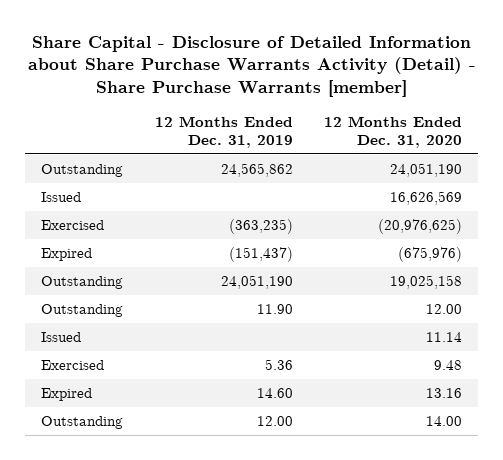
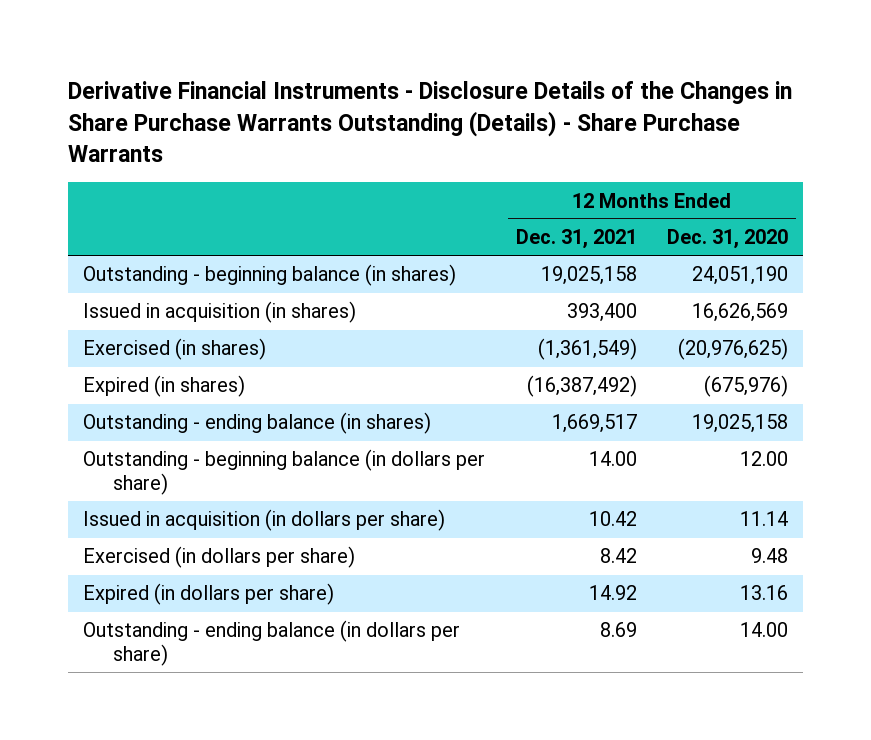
- Share Capital - Disclosure of Detailed Information about Share Purchase Warrants Activity (Detail) - Share Purchase Warrants [member]
+ Derivative Financial Instruments - Disclosure Details of the Changes in Share Purchase Warrants Outstanding (Details) - Share Purchase Warrants
- | 12 Months Ended Dec. 31, 2019 | 12 Months Ended Dec. 31, 2020
+ | 12 Months Ended Dec. 31, 2021 | 12 Months Ended Dec. 31, 2020
- Outstanding | 24,565,862 | 24,051,190
- Issued | | 16,626,569
- Exercised | (363,235) | (20,976,625)
- Expired | (151,437) | (675,976)
- Outstanding | 24,051,190 | 19,025,158
- Outstanding | 11.90 | 12.00
- Issued | | 11.14
- Exercised | 5.36 | 9.48
- Expired | 14.60 | 13.16
- Outstanding | 12.00 | 14.00
+ Outstanding - beginning balance (in shares) | 19,025,158 | 24,051,190
+ Issued in acquisition (in shares) | 393,400 | 16,626,569
+ Exercised (in shares) | (1,361,549) | (20,976,625)
+ Expired (in shares) | (16,387,492) | (675,976)
+ Outstanding - ending balance (in shares) | 1,669,517 | 19,025,158
+ Outstanding - beginning balance (in dollars per share) | 14.00 | 12.00
+ Issued in acquisition (in dollars per share) | 10.42 | 11.14
+ Exercised (in dollars per share) | 8.42 | 9.48
+ Expired (in dollars per share) | 14.92 | 13.16
+ Outstanding - ending balance (in dollars per share) | 8.69 | 14.00

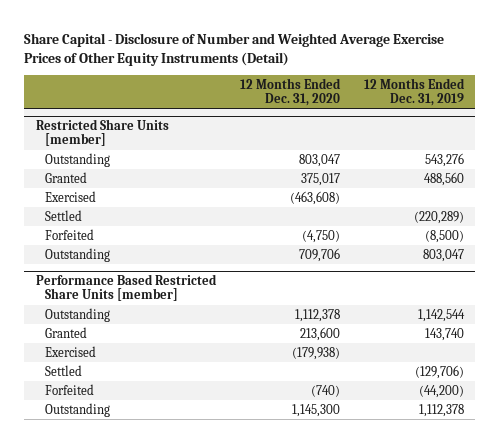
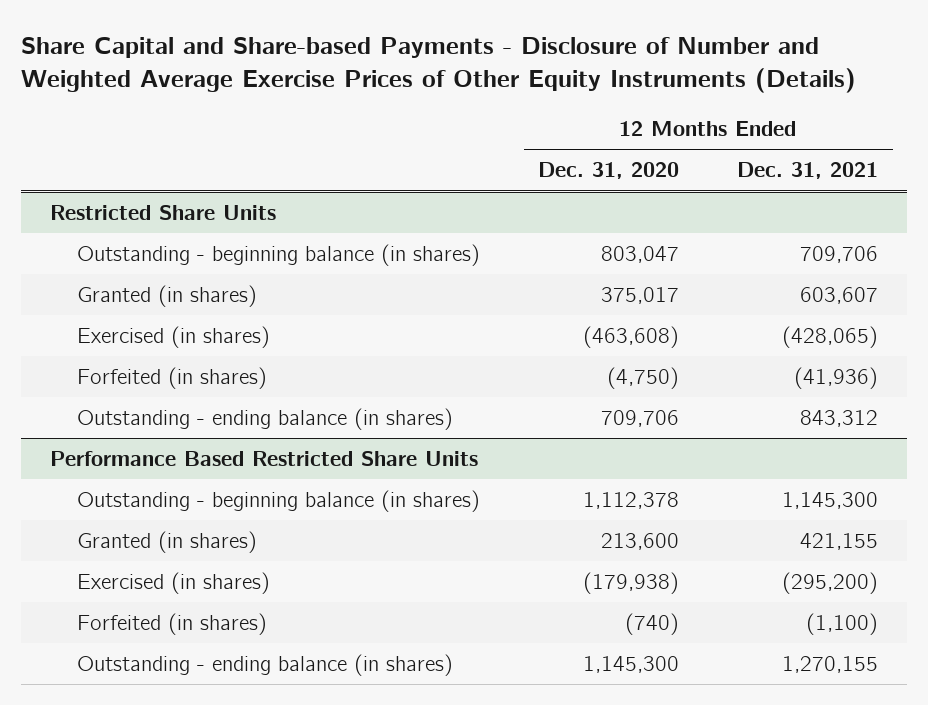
- Share Capital - Disclosure of Number and Weighted Average Exercise Prices of Other Equity Instruments (Detail)
+ Share Capital and Share-based Payments - Disclosure of Number and Weighted Average Exercise Prices of Other Equity Instruments (Details)
- | 12 Months Ended Dec. 31, 2020 | 12 Months Ended Dec. 31, 2019
+ | 12 Months Ended Dec. 31, 2020 | 12 Months Ended Dec. 31, 2021
- Restricted Share Units [member]
- Outstanding | 803,047 | 543,276
- Granted | 375,017 | 488,560
- Exercised | (463,608) |
- Settled | | (220,289)
- Forfeited | (4,750) | (8,500)
- Outstanding | 709,706 | 803,047
- Performance Based Restricted Share Units [member]
- Outstanding | 1,112,378 | 1,142,544
- Granted | 213,600 | 143,740
- Exercised | (179,938) |
- Settled | | (129,706)
- Forfeited | (740) | (44,200)
- Outstanding | 1,145,300 | 1,112,378
+ Restricted Share Units
+ Outstanding - beginning balance (in shares) | 803,047 | 709,706
+ Granted (in shares) | 375,017 | 603,607
+ Exercised (in shares) | (463,608) | (428,065)
+ Forfeited (in shares) | (4,750) | (41,936)
+ Outstanding - ending balance (in shares) | 709,706 | 843,312
+ Performance Based Restricted Share Units
+ Outstanding - beginning balance (in shares) | 1,112,378 | 1,145,300
+ Granted (in shares) | 213,600 | 421,155
+ Exercised (in shares) | (179,938) | (295,200)
+ Forfeited (in shares) | (740) | (1,100)
+ Outstanding - ending balance (in shares) | 1,145,300 | 1,270,155

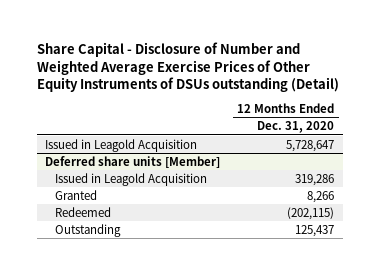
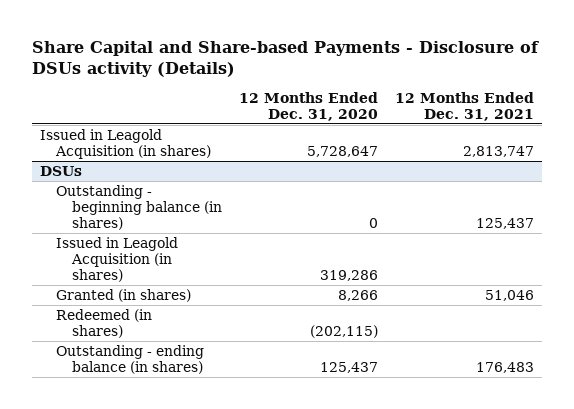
- Share Capital - Disclosure of Number and Weighted Average Exercise Prices of Other Equity Instruments of DSUs outstanding (Detail)
+ Share Capital and Share-based Payments - Disclosure of DSUs activity (Details)
- | 12 Months Ended Dec. 31, 2020
+ | 12 Months Ended Dec. 31, 2020 | 12 Months Ended Dec. 31, 2021
- Issued in Leagold Acquisition | 5,728,647
- Deferred share units [Member]
- Issued in Leagold Acquisition | 319,286
- Granted | 8,266
- Redeemed | (202,115)
- Outstanding | 125,437
+ Issued in Leagold Acquisition (in shares) | 5,728,647 | 2,813,747
+ DSUs
+ Outstanding - beginning balance (in shares) | 0 | 125,437
+ Issued in Leagold Acquisition (in shares) | 319,286 |
+ Granted (in shares) | 8,266 | 51,046
+ Redeemed (in shares) | (202,115) |
+ Outstanding - ending balance (in shares) | 125,437 | 176,483

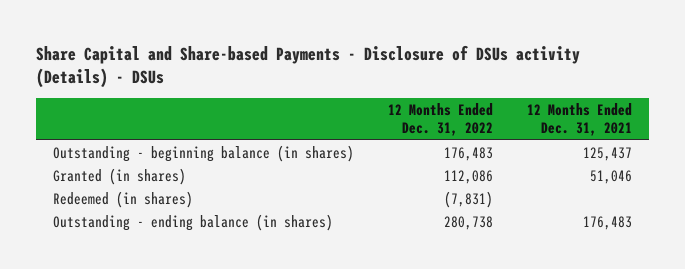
- Share Capital and Share-based Payments - Disclosure of DSUs activity (Details)
+ Share Capital and Share-based Payments - Disclosure of DSUs activity (Details) - DSUs
- | 12 Months Ended Dec. 31, 2020 | 12 Months Ended Dec. 31, 2021
+ | 12 Months Ended Dec. 31, 2022 | 12 Months Ended Dec. 31, 2021
- Issued in Leagold Acquisition (in shares) | 5,728,647 | 2,813,747
- DSUs
- Issued in Leagold Acquisition (in shares) | 319,286 |

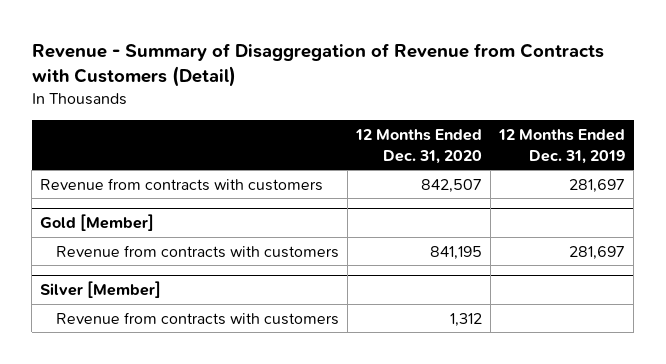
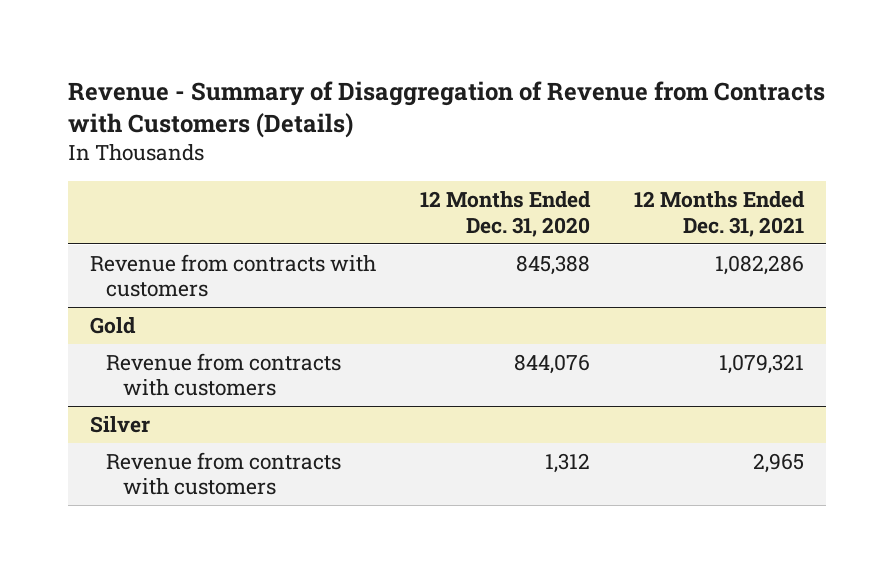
- Revenue - Summary of Disaggregation of Revenue from Contracts with Customers (Detail)
+ Revenue - Summary of Disaggregation of Revenue from Contracts with Customers (Details)
- | 12 Months Ended Dec. 31, 2020 | 12 Months Ended Dec. 31, 2019
+ | 12 Months Ended Dec. 31, 2020 | 12 Months Ended Dec. 31, 2021
- Revenue from contracts with customers | 842,507 | 281,697
- Gold [Member]
- Revenue from contracts with customers | 841,195 | 281,697
- Silver [Member]
+ Revenue from contracts with customers | 845,388 | 1,082,286
+ Gold
+ Revenue from contracts with customers | 844,076 | 1,079,321
+ Silver

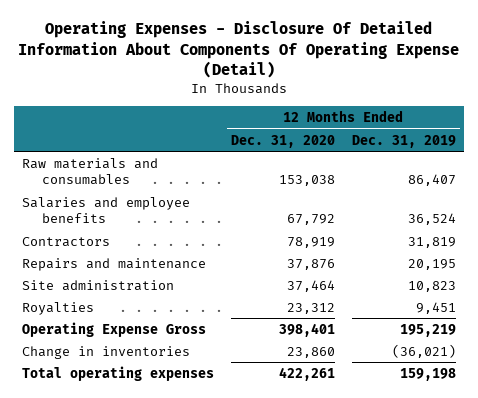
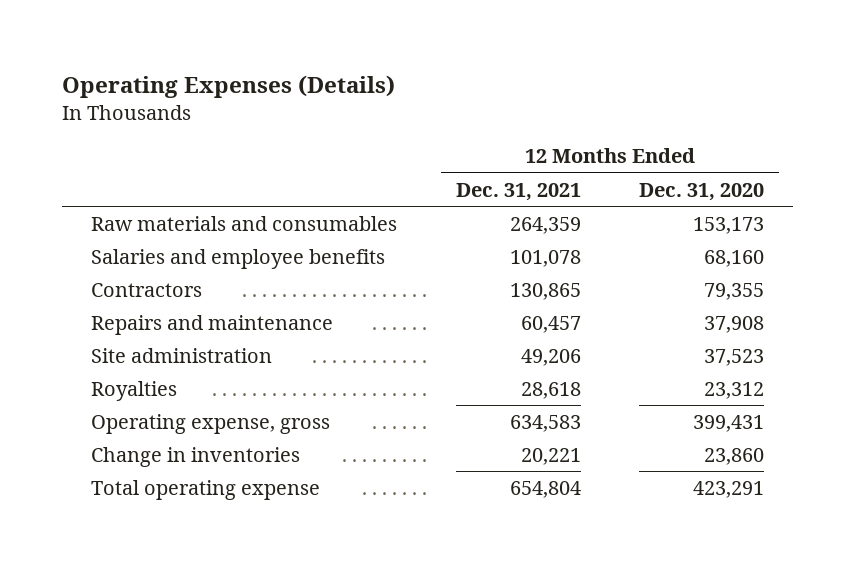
- Operating Expenses - Disclosure Of Detailed Information About Components Of Operating Expense (Detail)
+ Operating Expenses (Details)
- | 12 Months Ended Dec. 31, 2020 | 12 Months Ended Dec. 31, 2019
+ | 12 Months Ended Dec. 31, 2021 | 12 Months Ended Dec. 31, 2020
- Raw materials and consumables | 153,038 | 86,407
- Salaries and employee benefits | 67,792 | 36,524
- Contractors | 78,919 | 31,819
- Repairs and maintenance | 37,876 | 20,195
- Site administration | 37,464 | 10,823
+ Raw materials and consumables | 264,359 | 153,173
+ Salaries and employee benefits | 101,078 | 68,160
+ Contractors | 130,865 | 79,355
+ Repairs and maintenance | 60,457 | 37,908
+ Site administration | 49,206 | 37,523
- Operating Expense Gross | 398,401 | 195,219
+ Operating expense, gross | 634,583 | 399,431
- Total operating expenses | 422,261 | 159,198
+ Total operating expense | 654,804 | 423,291

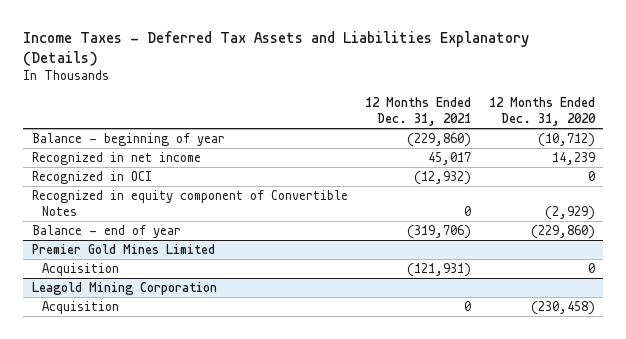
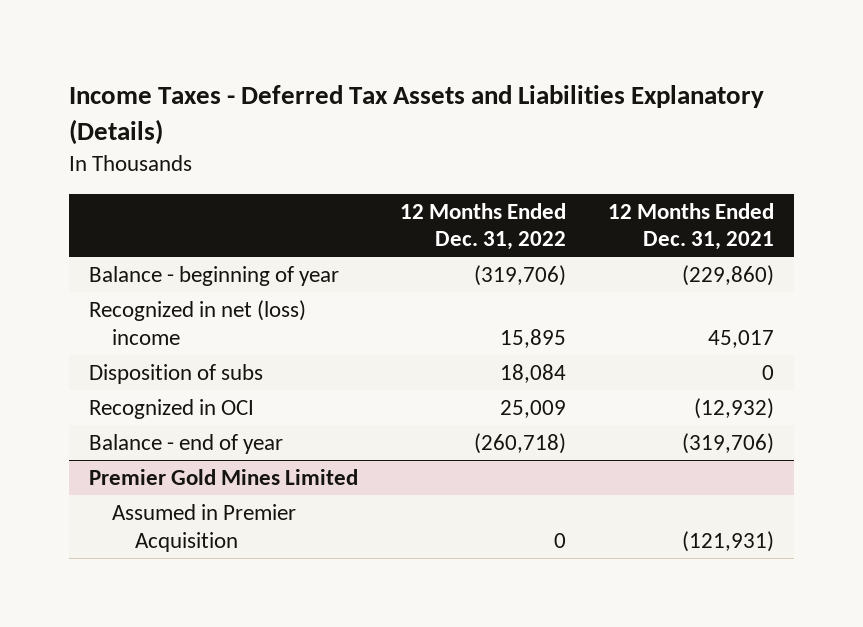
- | 12 Months Ended Dec. 31, 2021 | 12 Months Ended Dec. 31, 2020
+ | 12 Months Ended Dec. 31, 2022 | 12 Months Ended Dec. 31, 2021
- Recognized in net income | 45,017 | 14,239
+ Recognized in net (loss) income | 15,895 | 45,017
+ Disposition of subs | 18,084 | 0
- Recognized in equity component of Convertible Notes | 0 | (2,929)
@ Premier Gold Mines Limited
- Acquisition | (121,931) | 0
- Leagold Mining Corporation
- Acquisition | 0 | (230,458)
@ Premier Gold Mines Limited
+ Assumed in Premier Acquisition | 0 | (121,931)

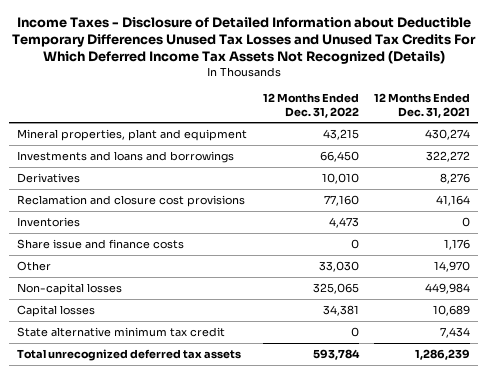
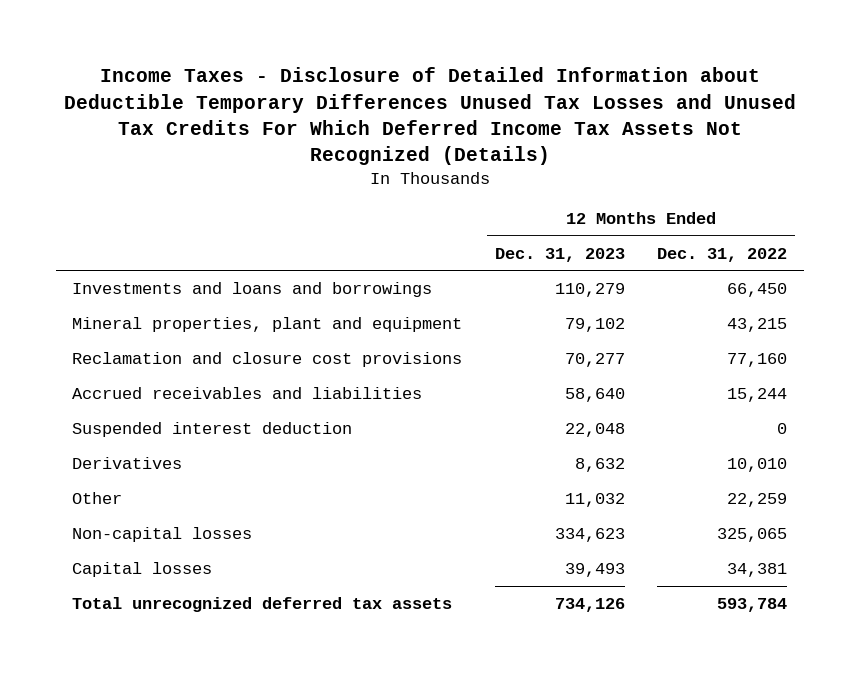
- | 12 Months Ended Dec. 31, 2022 | 12 Months Ended Dec. 31, 2021
+ | 12 Months Ended Dec. 31, 2023 | 12 Months Ended Dec. 31, 2022
moved down: Mineral properties, plant and equipment | 79,102 | 43,215
- Inventories | 4,473 | 0
- Share issue and finance costs | 0 | 1,176
- Other | 33,030 | 14,970
+ Accrued receivables and liabilities | 58,640 | 15,244
+ Suspended interest deduction | 22,048 | 0
moved down: Derivatives | 8,632 | 10,010
+ Other | 11,032 | 22,259
- State alternative minimum tax credit | 0 | 7,434

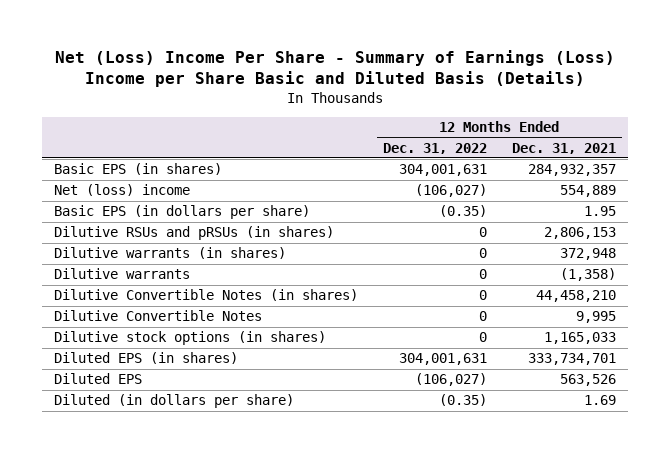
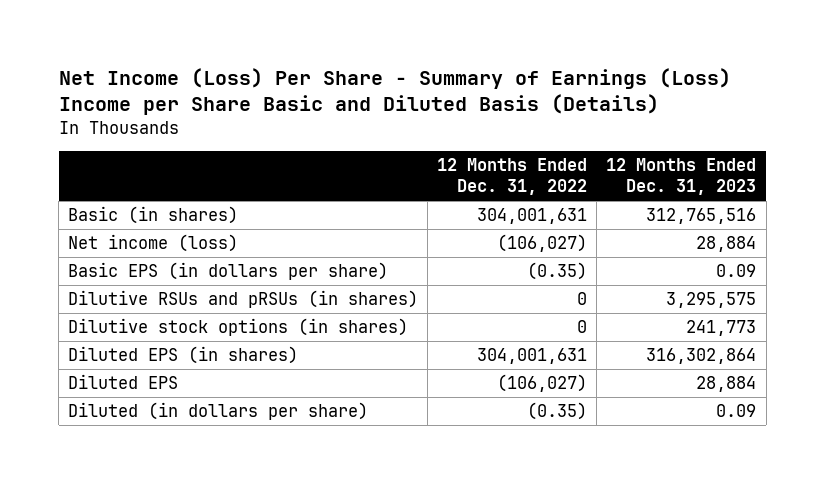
- Net (Loss) Income Per Share - Summary of Earnings (Loss) Income per Share Basic and Diluted Basis (Details)
+ Net Income (Loss) Per Share - Summary of Earnings (Loss) Income per Share Basic and Diluted Basis (Details)
- | 12 Months Ended Dec. 31, 2022 | 12 Months Ended Dec. 31, 2021
+ | 12 Months Ended Dec. 31, 2022 | 12 Months Ended Dec. 31, 2023
- Basic EPS (in shares) | 304,001,631 | 284,932,357
- Net (loss) income | (106,027) | 554,889
+ Basic (in shares) | 304,001,631 | 312,765,516
+ Net income (loss) | (106,027) | 28,884
- Dilutive warrants (in shares) | 0 | 372,948
- Dilutive warrants | 0 | (1,358)
- Dilutive Convertible Notes (in shares) | 0 | 44,458,210
- Dilutive Convertible Notes | 0 | 9,995

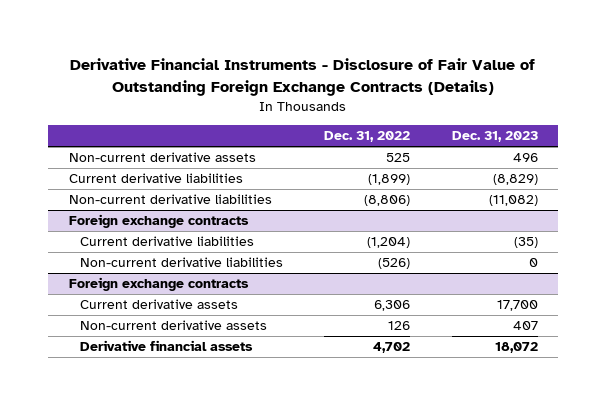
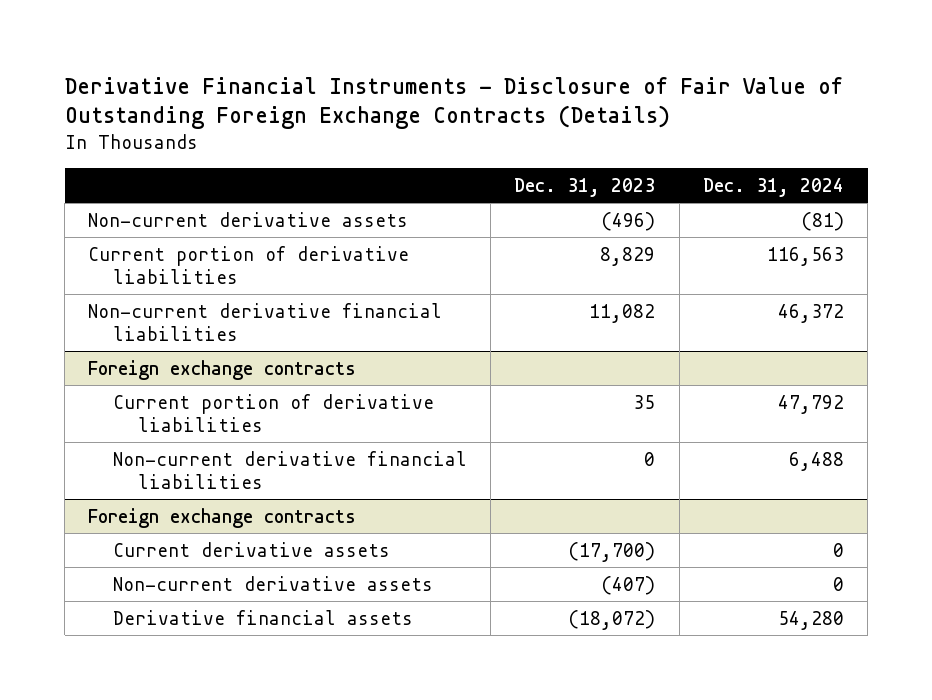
- | Dec. 31, 2022 | Dec. 31, 2023
+ | Dec. 31, 2023 | Dec. 31, 2024
- Non-current derivative assets | 525 | 496
- Current derivative liabilities | (1,899) | (8,829)
- Non-current derivative liabilities | (8,806) | (11,082)
+ Non-current derivative assets | (496) | (81)
+ Current portion of derivative liabilities | 8,829 | 116,563
+ Non-current derivative financial liabilities | 11,082 | 46,372
@ Foreign exchange contracts
- Current derivative liabilities | (1,204) | (35)
- Non-current derivative liabilities | (526) | 0
+ Current portion of derivative liabilities | 35 | 47,792
+ Non-current derivative financial liabilities | 0 | 6,488
- Current derivative assets | 6,306 | 17,700
- Non-current derivative assets | 126 | 407
- Derivative financial assets | 4,702 | 18,072
+ Current derivative assets | (17,700) | 0
+ Non-current derivative assets | (407) | 0
+ Derivative financial assets | (18,072) | 54,280

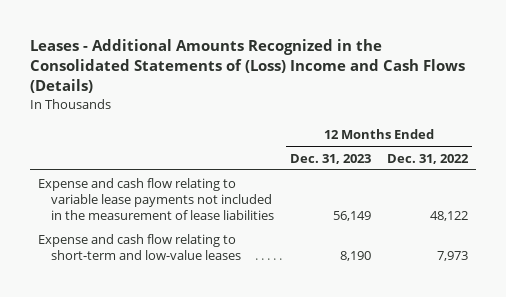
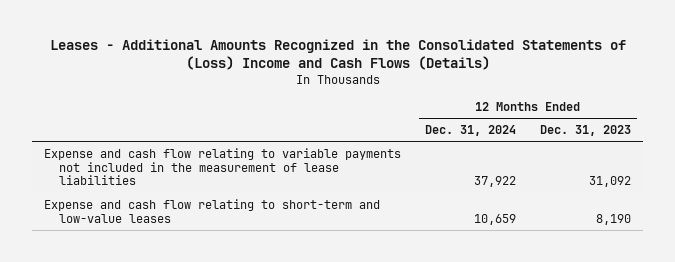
- | 12 Months Ended Dec. 31, 2023 | 12 Months Ended Dec. 31, 2022
+ | 12 Months Ended Dec. 31, 2024 | 12 Months Ended Dec. 31, 2023
- Expense and cash flow relating to variable lease payments not included in the measurement of lease liabilities | 56,149 | 48,122
+ Expense and cash flow relating to variable payments not included in the measurement of lease liabilities | 37,922 | 31,092

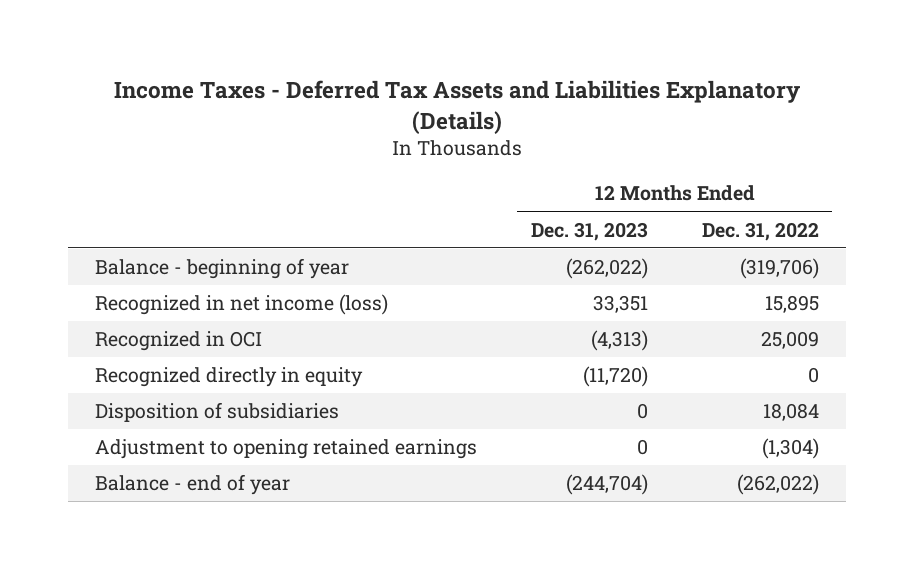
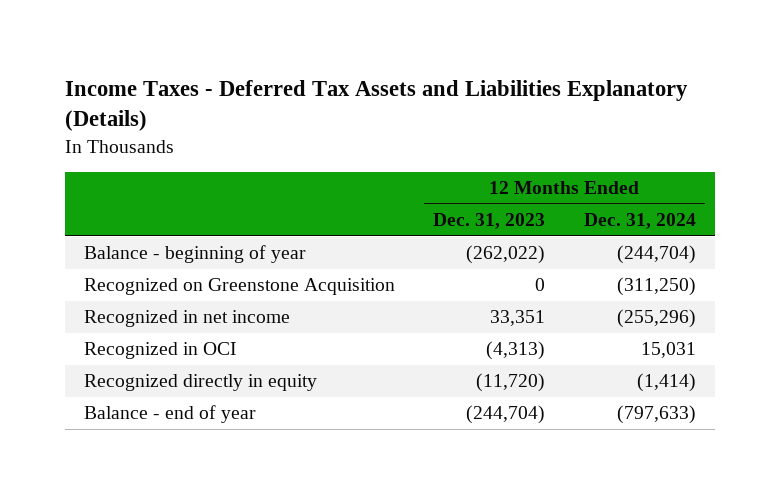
- | 12 Months Ended Dec. 31, 2023 | 12 Months Ended Dec. 31, 2022
+ | 12 Months Ended Dec. 31, 2023 | 12 Months Ended Dec. 31, 2024
- Recognized in net income (loss) | 33,351 | 15,895
+ Recognized on Greenstone Acquisition | 0 | (311,250)
+ Recognized in net income | 33,351 | (255,296)
- Disposition of subsidiaries | 0 | 18,084
- Adjustment to opening retained earnings | 0 | (1,304)

